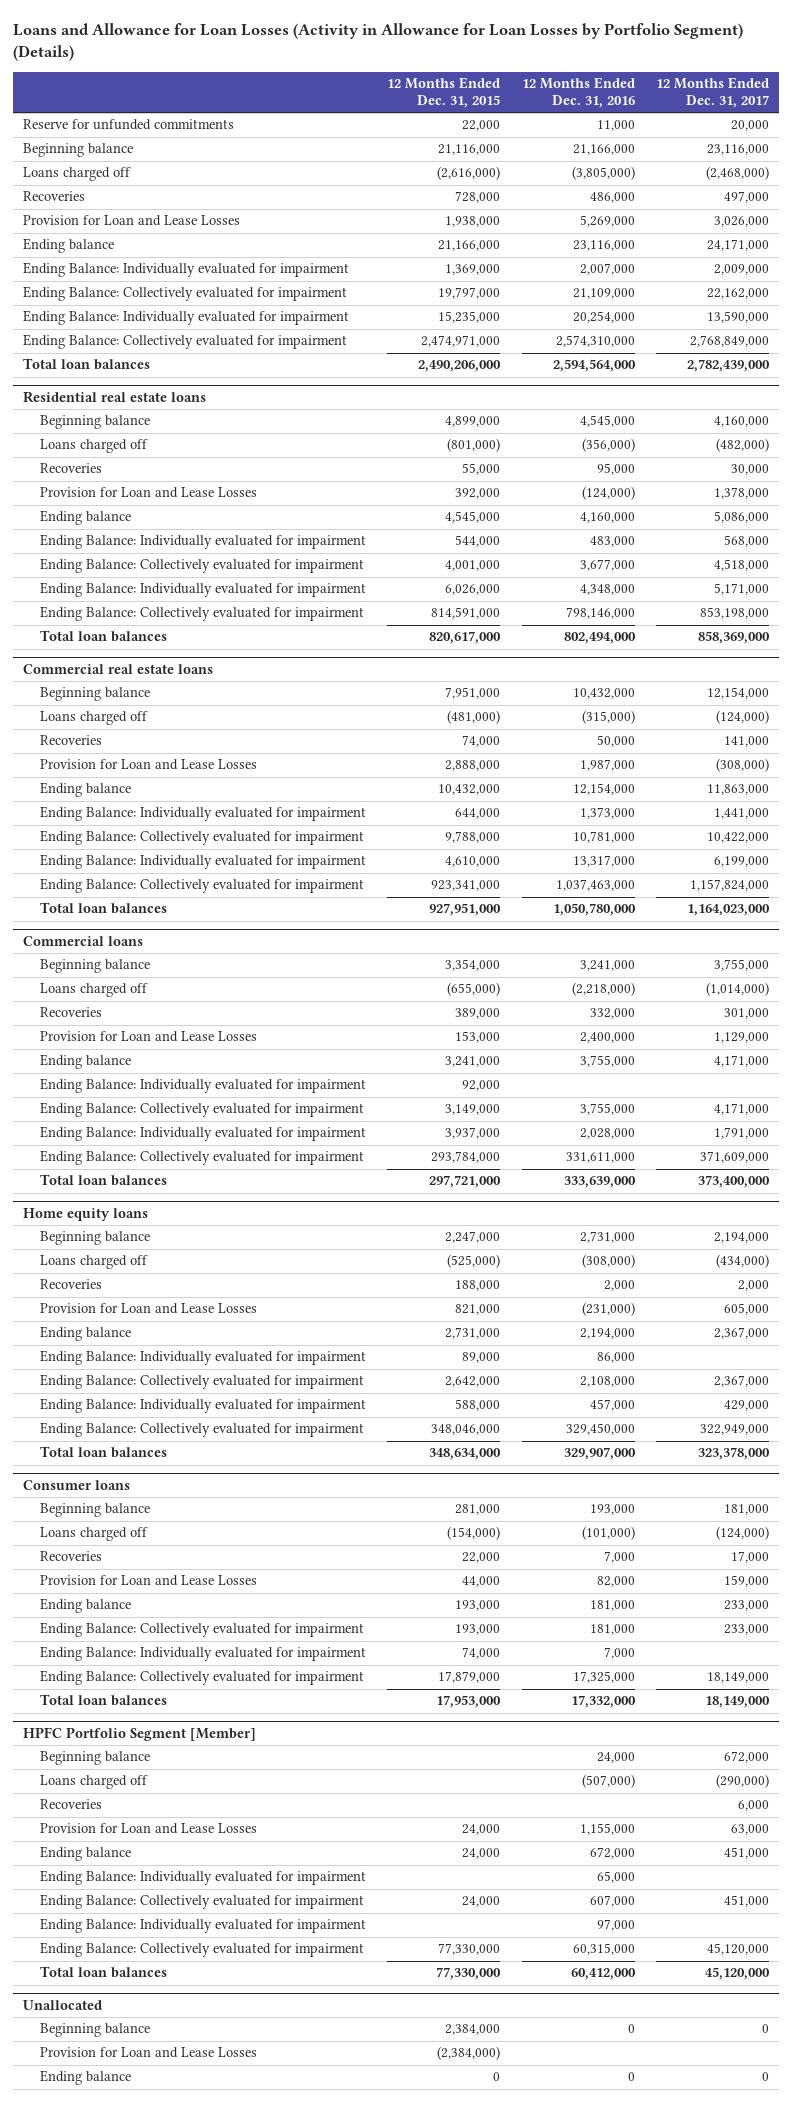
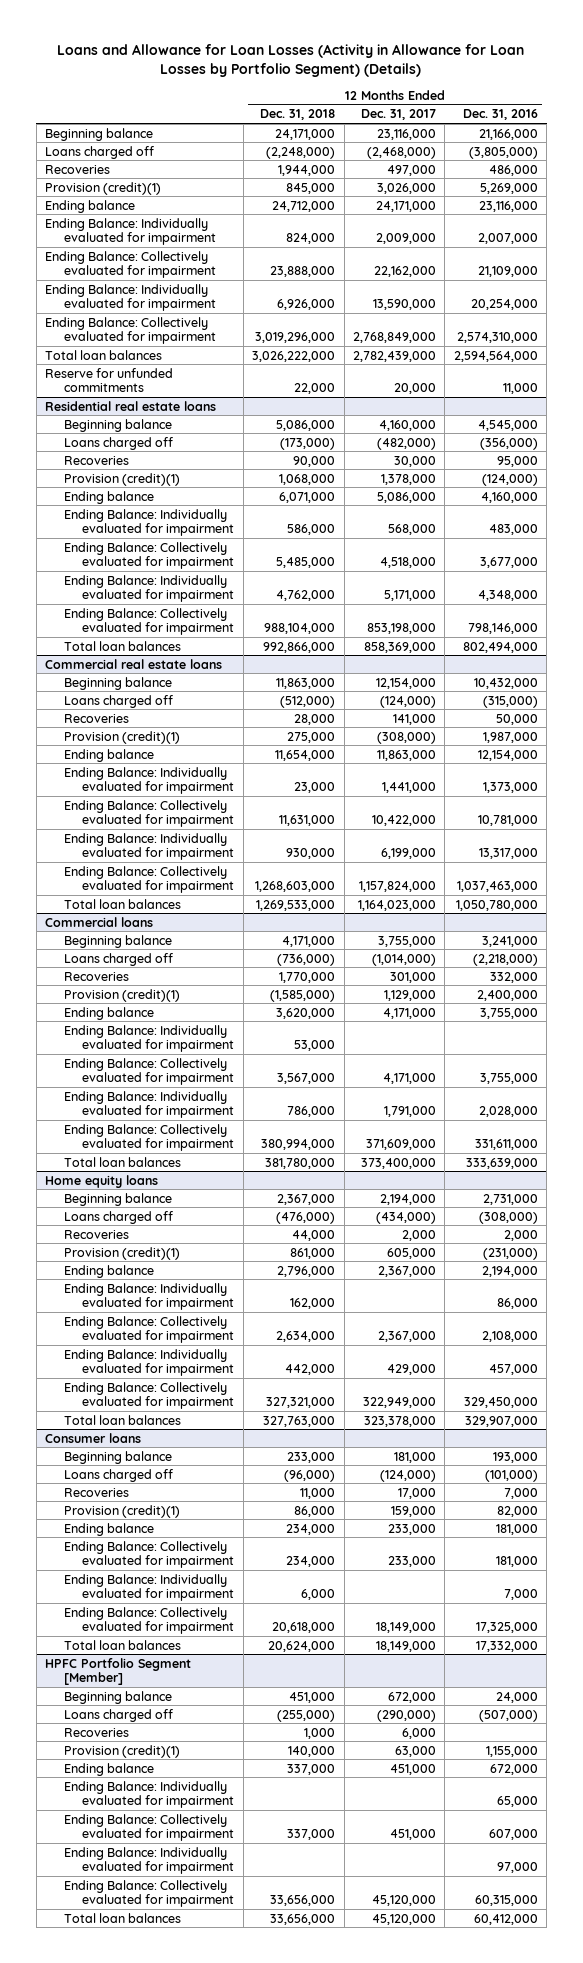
- | 12 Months Ended Dec. 31, 2015 | 12 Months Ended Dec. 31, 2016 | 12 Months Ended Dec. 31, 2017
+ | 12 Months Ended Dec. 31, 2018 | 12 Months Ended Dec. 31, 2017 | 12 Months Ended Dec. 31, 2016
- Provision for Loan and Lease Losses | 1,938,000 | 5,269,000 | 3,026,000
+ Provision (credit)(1) | 845,000 | 3,026,000 | 5,269,000
moved down: Reserve for unfunded commitments | 22,000 | 20,000 | 11,000
@ Residential real estate loans
- Provision for Loan and Lease Losses | 392,000 | (124,000) | 1,378,000
+ Provision (credit)(1) | 1,068,000 | 1,378,000 | (124,000)
@ Commercial real estate loans
- Provision for Loan and Lease Losses | 2,888,000 | 1,987,000 | (308,000)
+ Provision (credit)(1) | 275,000 | (308,000) | 1,987,000
@ Commercial loans
- Provision for Loan and Lease Losses | 153,000 | 2,400,000 | 1,129,000
+ Provision (credit)(1) | (1,585,000) | 1,129,000 | 2,400,000
@ Home equity loans
- Provision for Loan and Lease Losses | 821,000 | (231,000) | 605,000
+ Provision (credit)(1) | 861,000 | 605,000 | (231,000)
@ Consumer loans
- Provision for Loan and Lease Losses | 44,000 | 82,000 | 159,000
+ Provision (credit)(1) | 86,000 | 159,000 | 82,000
@ HPFC Portfolio Segment [Member]
- Provision for Loan and Lease Losses | 24,000 | 1,155,000 | 63,000
+ Provision (credit)(1) | 140,000 | 63,000 | 1,155,000
- Unallocated
- Beginning balance | 2,384,000 | 0 | 0
- Provision for Loan and Lease Losses | (2,384,000) | |
- Ending balance | 0 | 0 | 0

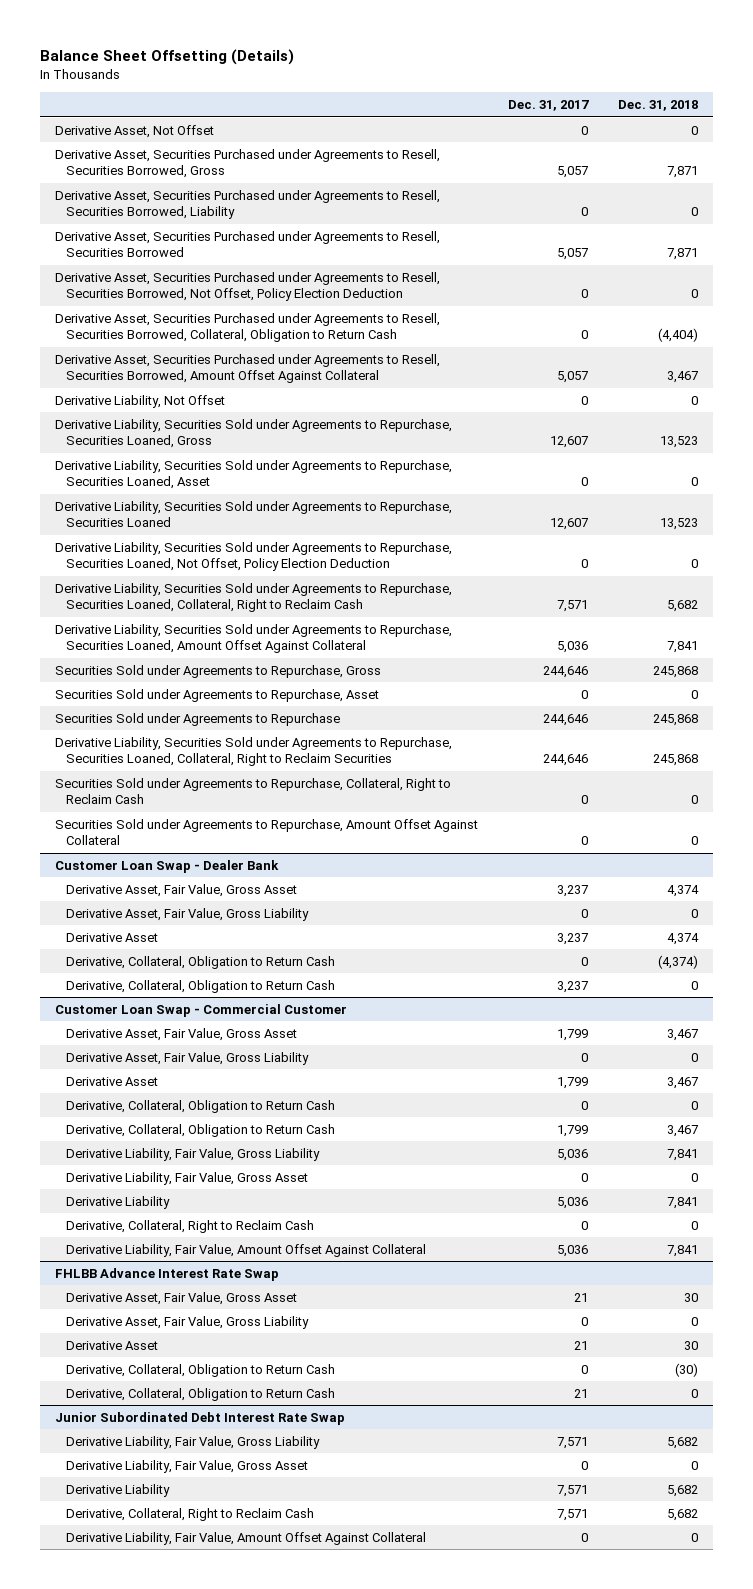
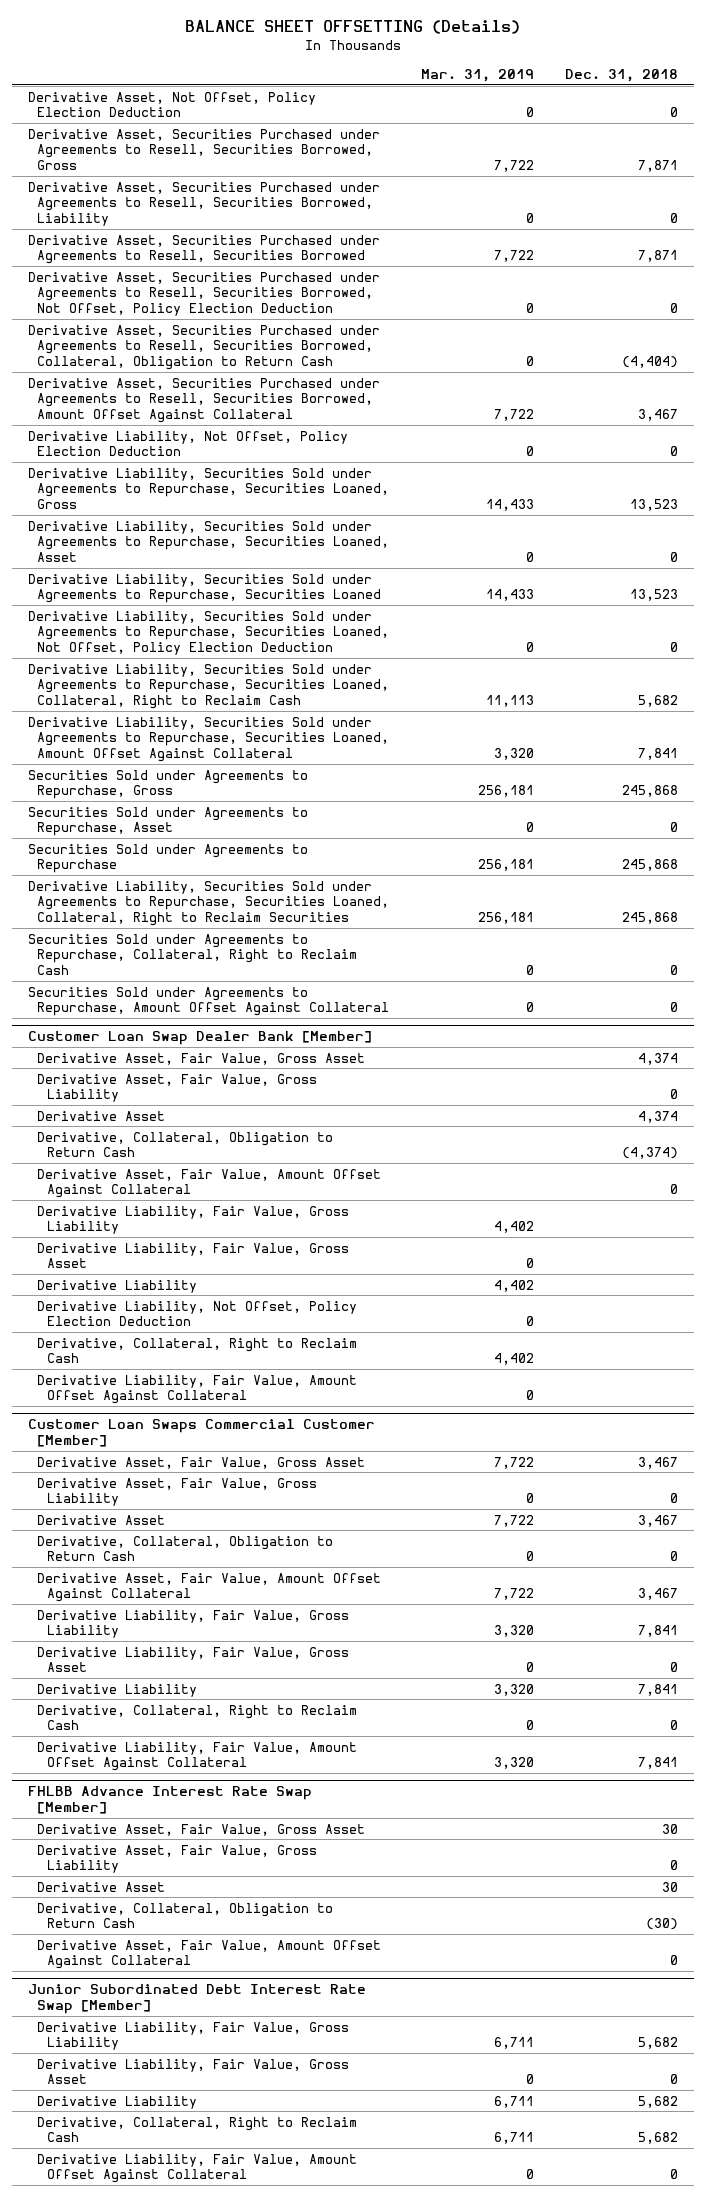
- Balance Sheet Offsetting (Details)
+ BALANCE SHEET OFFSETTING (Details)
- | Dec. 31, 2017 | Dec. 31, 2018
+ | Mar. 31, 2019 | Dec. 31, 2018
- Derivative Asset, Not Offset | 0 | 0
+ Derivative Asset, Not Offset, Policy Election Deduction | 0 | 0
- Derivative Liability, Not Offset | 0 | 0
+ Derivative Liability, Not Offset, Policy Election Deduction | 0 | 0
- Customer Loan Swap - Dealer Bank
+ Customer Loan Swap Dealer Bank [Member]
- Derivative, Collateral, Obligation to Return Cash | 3,237 | 0
- Customer Loan Swap - Commercial Customer
+ Derivative Asset, Fair Value, Amount Offset Against Collateral | | 0
+ Derivative Liability, Fair Value, Gross Liability | 4,402 |
+ Derivative Liability, Fair Value, Gross Asset | 0 |
+ Derivative Liability | 4,402 |
+ Derivative Liability, Not Offset, Policy Election Deduction | 0 |
+ Derivative, Collateral, Right to Reclaim Cash | 4,402 |
+ Derivative Liability, Fair Value, Amount Offset Against Collateral | 0 |
+ Customer Loan Swaps Commercial Customer [Member]
- Derivative, Collateral, Obligation to Return Cash | 1,799 | 3,467
+ Derivative Asset, Fair Value, Amount Offset Against Collateral | 7,722 | 3,467
- FHLBB Advance Interest Rate Swap
+ FHLBB Advance Interest Rate Swap [Member]
- Derivative, Collateral, Obligation to Return Cash | 21 | 0
- Junior Subordinated Debt Interest Rate Swap
+ Derivative Asset, Fair Value, Amount Offset Against Collateral | | 0
+ Junior Subordinated Debt Interest Rate Swap [Member]

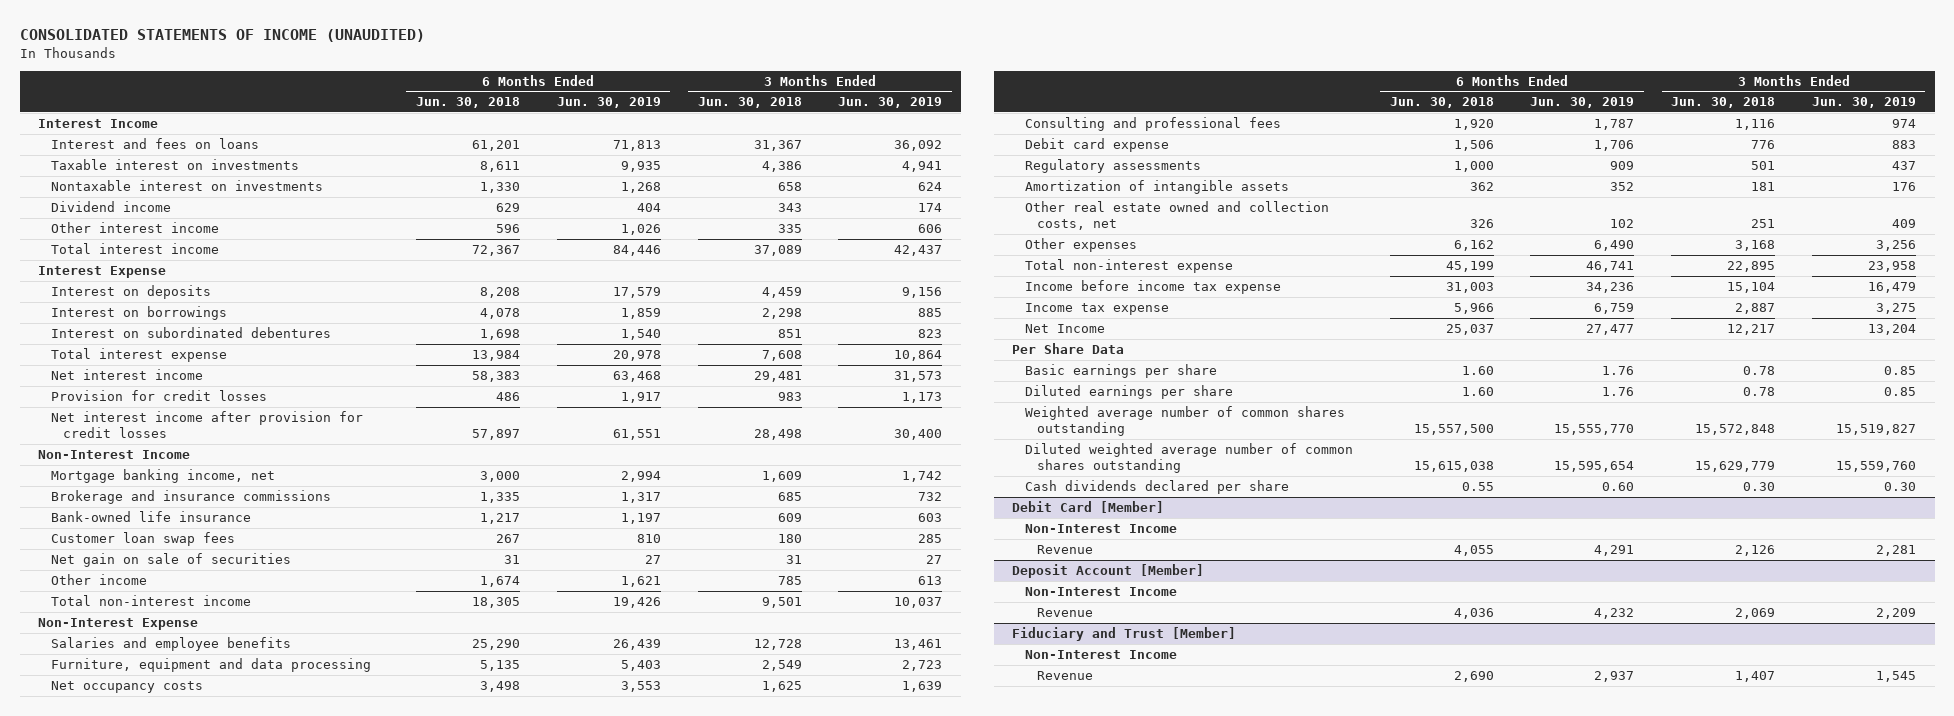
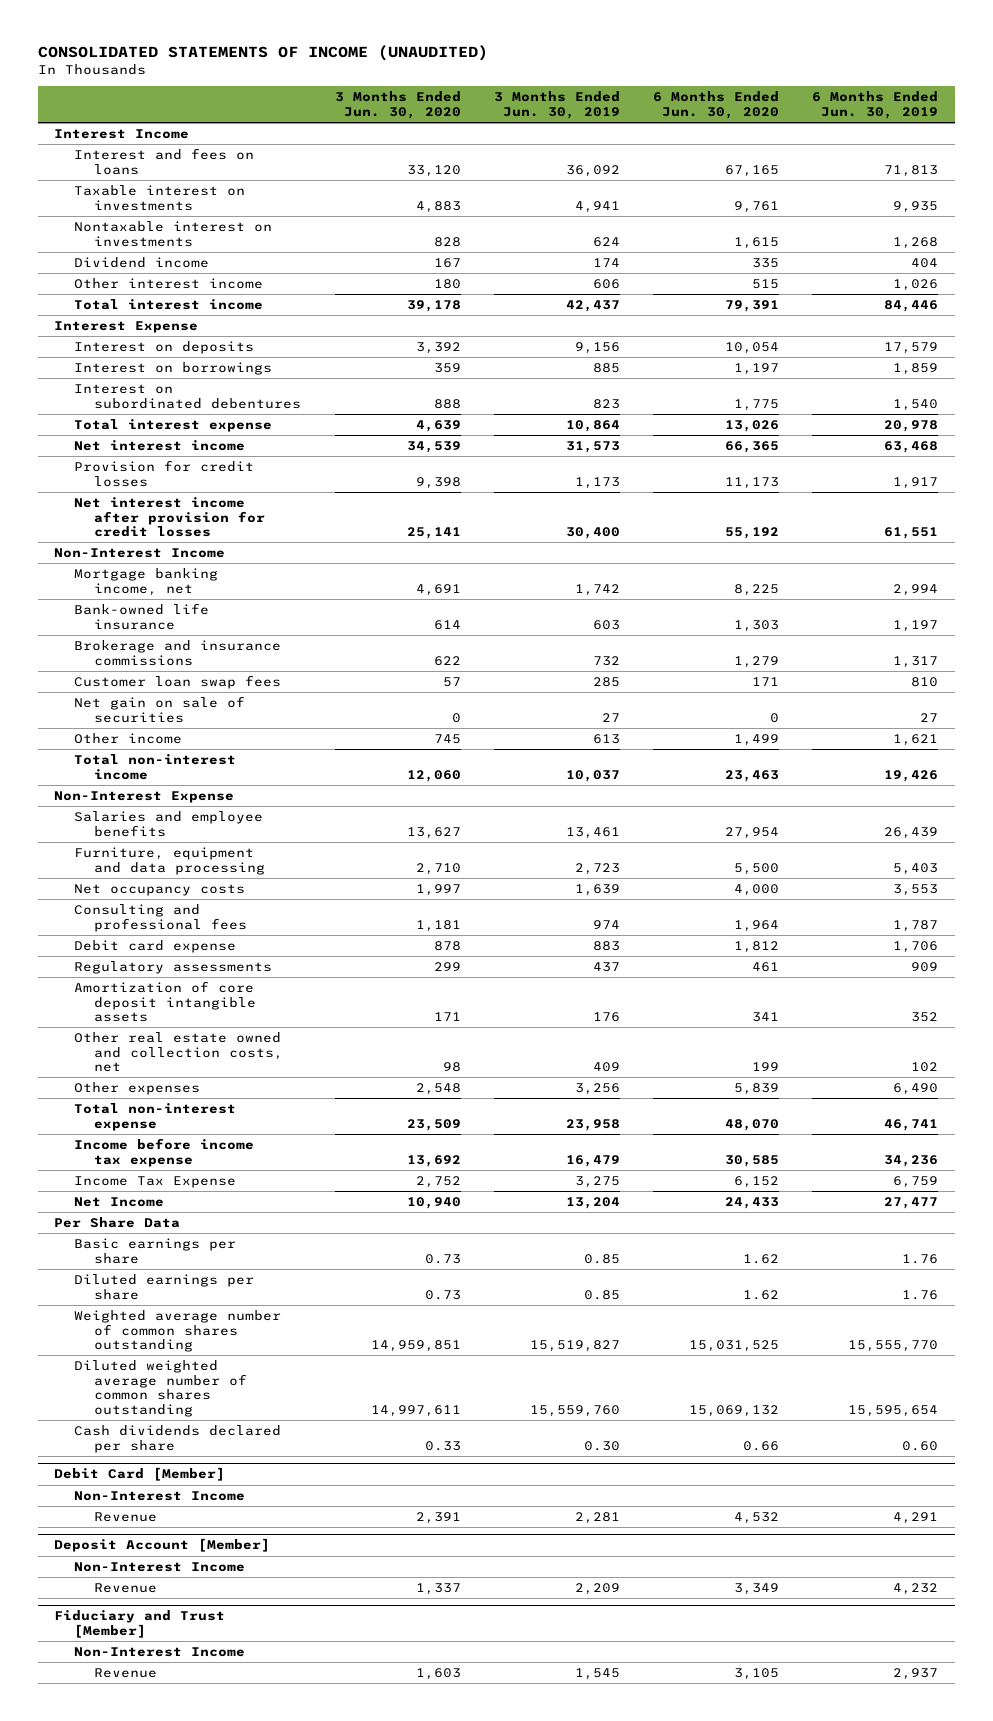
- | 6 Months Ended Jun. 30, 2018 | 6 Months Ended Jun. 30, 2019 | 3 Months Ended Jun. 30, 2018 | 3 Months Ended Jun. 30, 2019
+ | 3 Months Ended Jun. 30, 2020 | 3 Months Ended Jun. 30, 2019 | 6 Months Ended Jun. 30, 2020 | 6 Months Ended Jun. 30, 2019
moved down: Brokerage and insurance commissions | 622 | 732 | 1,279 | 1,317
- Amortization of intangible assets | 362 | 352 | 181 | 176
+ Amortization of core deposit intangible assets | 171 | 176 | 341 | 352
- Income tax expense | 5,966 | 6,759 | 2,887 | 3,275
+ Income Tax Expense | 2,752 | 3,275 | 6,152 | 6,759

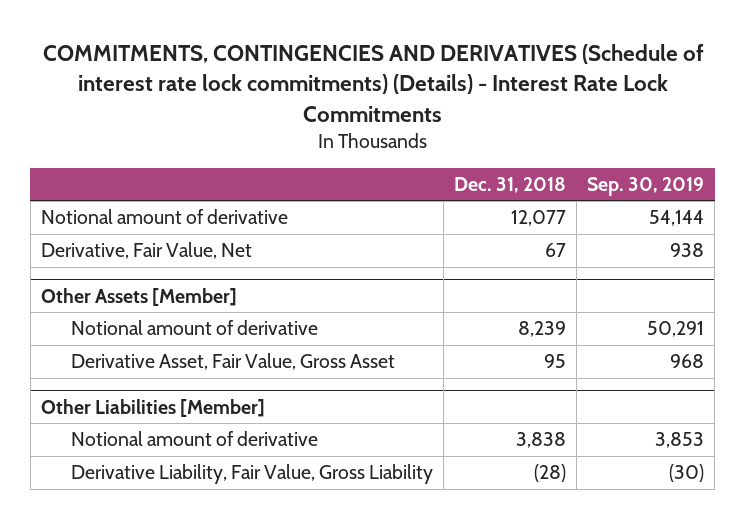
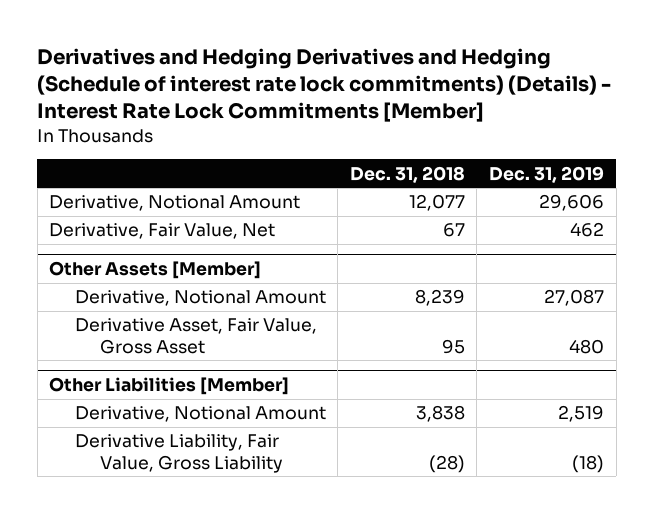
- COMMITMENTS, CONTINGENCIES AND DERIVATIVES (Schedule of interest rate lock commitments) (Details) - Interest Rate Lock Commitments
+ Derivatives and Hedging Derivatives and Hedging (Schedule of interest rate lock commitments) (Details) - Interest Rate Lock Commitments [Member]
- | Dec. 31, 2018 | Sep. 30, 2019
+ | Dec. 31, 2018 | Dec. 31, 2019
- Notional amount of derivative | 12,077 | 54,144
+ Derivative, Notional Amount | 12,077 | 29,606
@ Other Assets [Member]
- Notional amount of derivative | 8,239 | 50,291
+ Derivative, Notional Amount | 8,239 | 27,087
@ Other Liabilities [Member]
- Notional amount of derivative | 3,838 | 3,853
+ Derivative, Notional Amount | 3,838 | 2,519

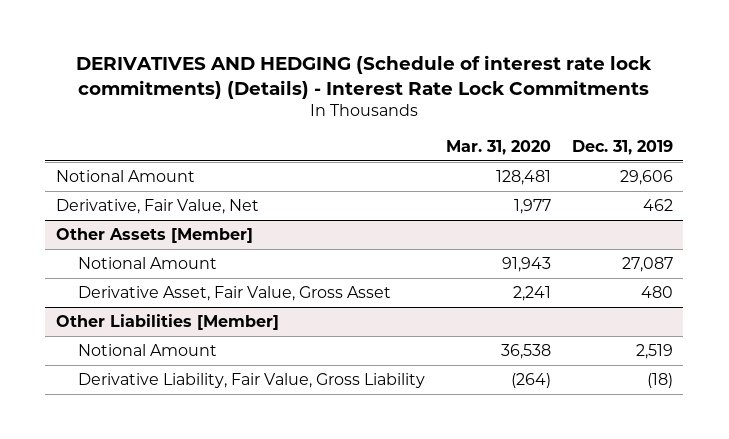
- Derivatives and Hedging Derivatives and Hedging (Schedule of interest rate lock commitments) (Details) - Interest Rate Lock Commitments [Member]
+ DERIVATIVES AND HEDGING (Schedule of interest rate lock commitments) (Details) - Interest Rate Lock Commitments
- | Dec. 31, 2018 | Dec. 31, 2019
+ | Mar. 31, 2020 | Dec. 31, 2019
- Derivative, Notional Amount | 12,077 | 29,606
+ Notional Amount | 128,481 | 29,606
@ Other Assets [Member]
- Derivative, Notional Amount | 8,239 | 27,087
+ Notional Amount | 91,943 | 27,087
@ Other Liabilities [Member]
- Derivative, Notional Amount | 3,838 | 2,519
+ Notional Amount | 36,538 | 2,519

